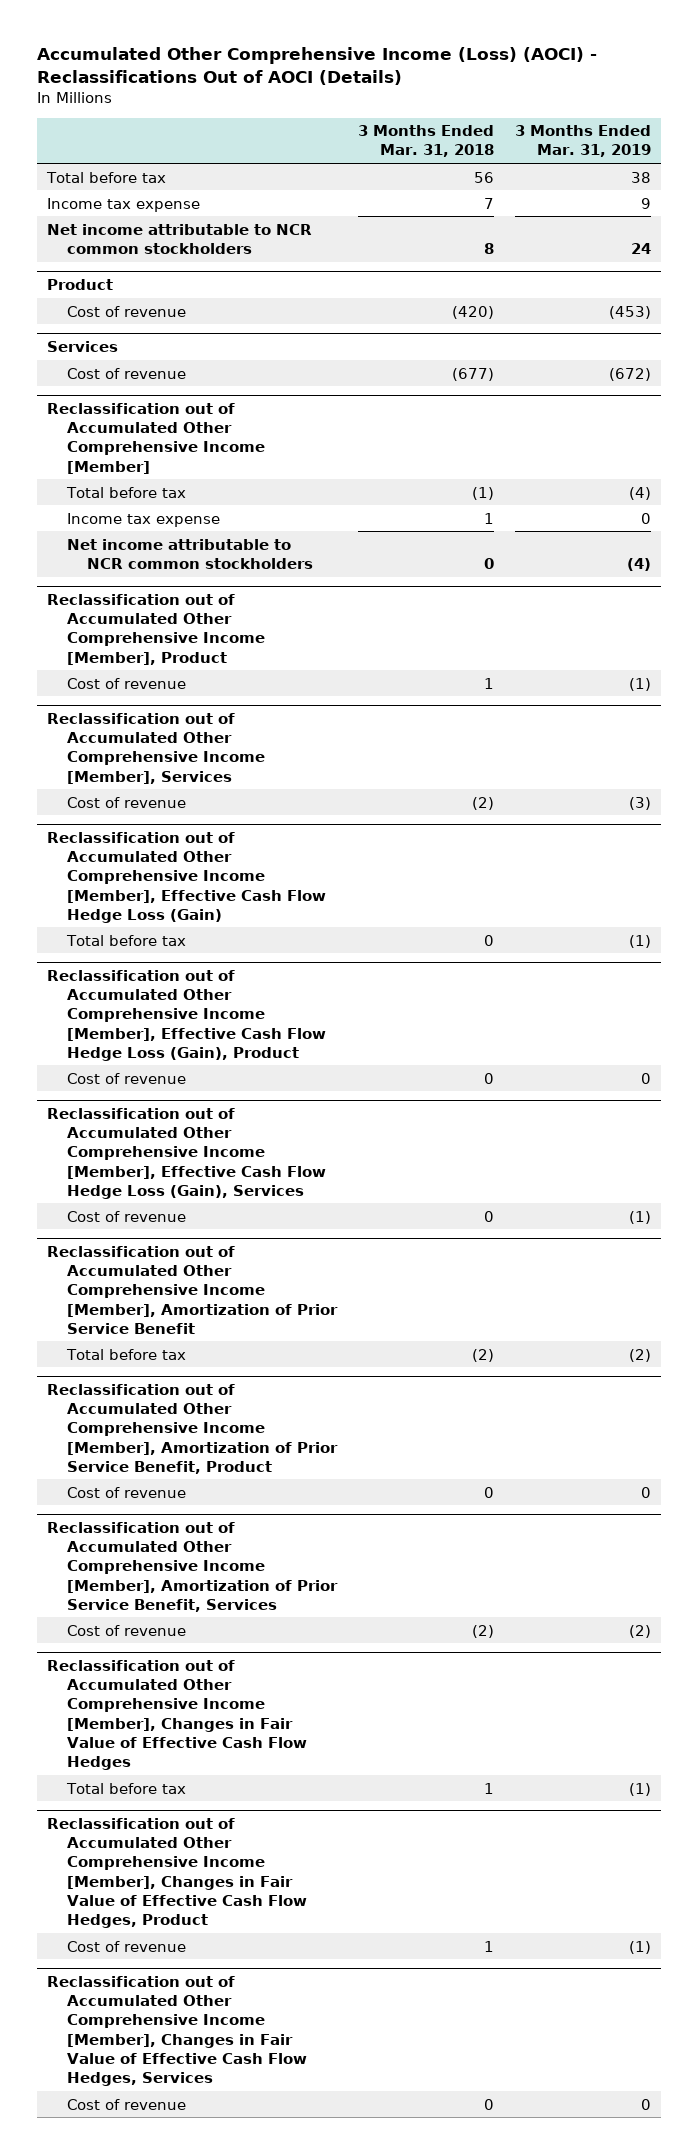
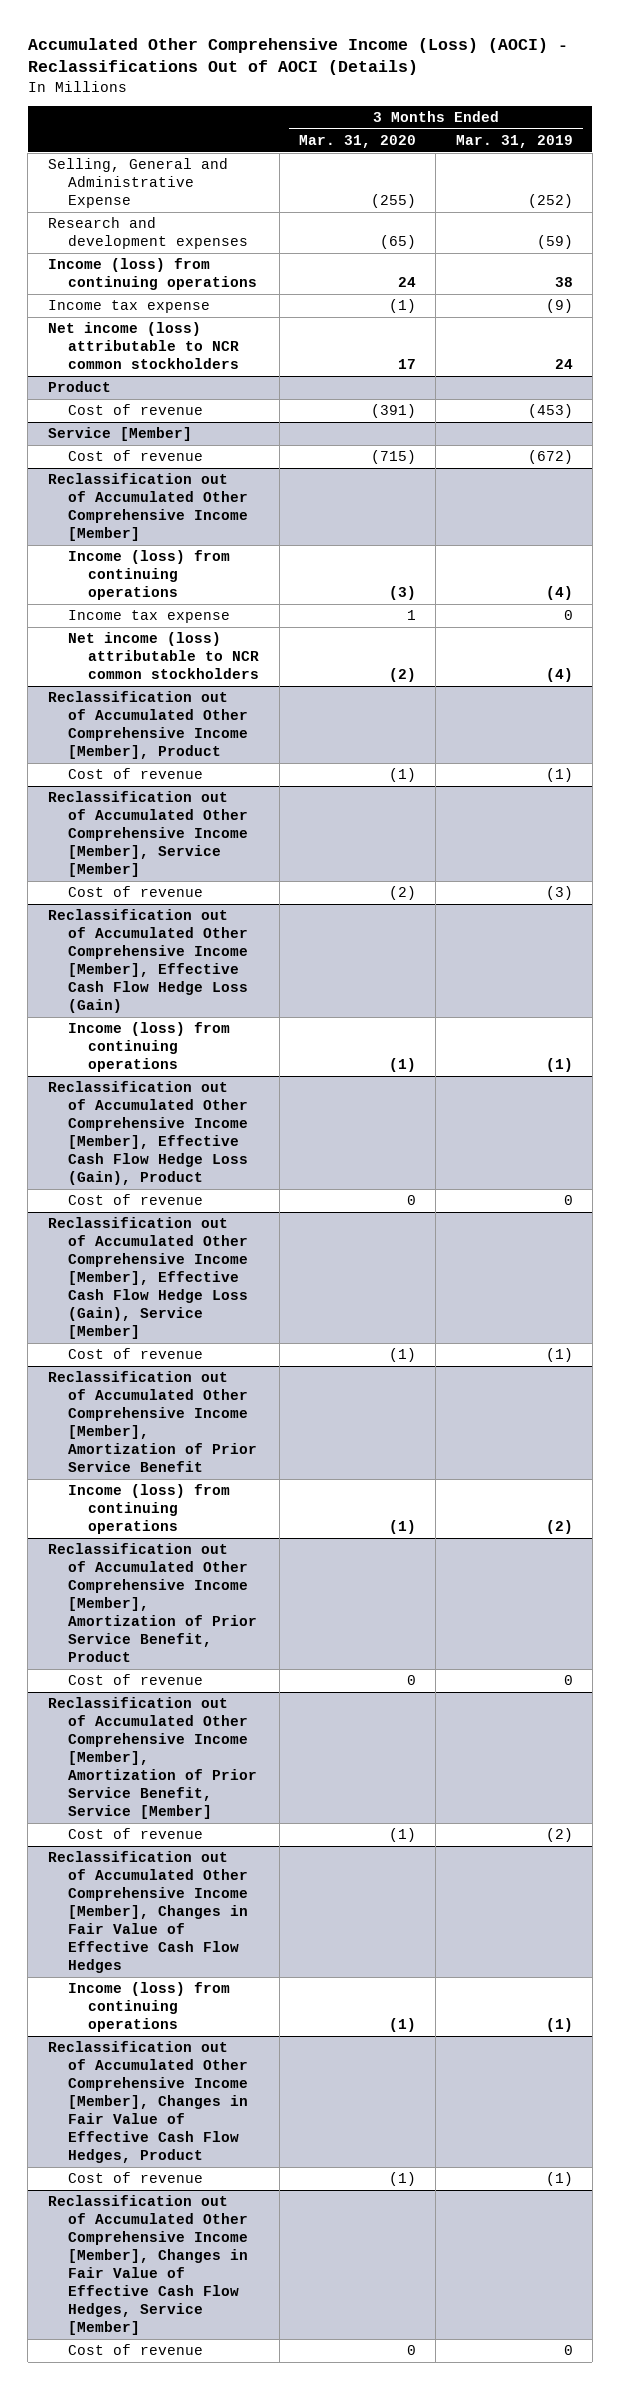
- | 3 Months Ended Mar. 31, 2018 | 3 Months Ended Mar. 31, 2019
+ | 3 Months Ended Mar. 31, 2020 | 3 Months Ended Mar. 31, 2019
- Total before tax | 56 | 38
- Income tax expense | 7 | 9
- Net income attributable to NCR common stockholders | 8 | 24
+ Selling, General and Administrative Expense | (255) | (252)
+ Research and development expenses | (65) | (59)
+ Income (loss) from continuing operations | 24 | 38
+ Income tax expense | (1) | (9)
+ Net income (loss) attributable to NCR common stockholders | 17 | 24
- Services
+ Service [Member]
@ Reclassification out of Accumulated Other Comprehensive Income [Member]
- Total before tax | (1) | (4)
+ Income (loss) from continuing operations | (3) | (4)
- Net income attributable to NCR common stockholders | 0 | (4)
+ Net income (loss) attributable to NCR common stockholders | (2) | (4)
- Reclassification out of Accumulated Other Comprehensive Income [Member], Services
+ Reclassification out of Accumulated Other Comprehensive Income [Member], Service [Member]
@ Reclassification out of Accumulated Other Comprehensive Income [Member], Effective Cash Flow Hedge Loss (Gain)
- Total before tax | 0 | (1)
+ Income (loss) from continuing operations | (1) | (1)
- Reclassification out of Accumulated Other Comprehensive Income [Member], Effective Cash Flow Hedge Loss (Gain), Services
+ Reclassification out of Accumulated Other Comprehensive Income [Member], Effective Cash Flow Hedge Loss (Gain), Service [Member]
@ Reclassification out of Accumulated Other Comprehensive Income [Member], Amortization of Prior Service Benefit
- Total before tax | (2) | (2)
+ Income (loss) from continuing operations | (1) | (2)
- Reclassification out of Accumulated Other Comprehensive Income [Member], Amortization of Prior Service Benefit, Services
+ Reclassification out of Accumulated Other Comprehensive Income [Member], Amortization of Prior Service Benefit, Service [Member]
@ Reclassification out of Accumulated Other Comprehensive Income [Member], Changes in Fair Value of Effective Cash Flow Hedges
- Total before tax | 1 | (1)
+ Income (loss) from continuing operations | (1) | (1)
- Reclassification out of Accumulated Other Comprehensive Income [Member], Changes in Fair Value of Effective Cash Flow Hedges, Services
+ Reclassification out of Accumulated Other Comprehensive Income [Member], Changes in Fair Value of Effective Cash Flow Hedges, Service [Member]

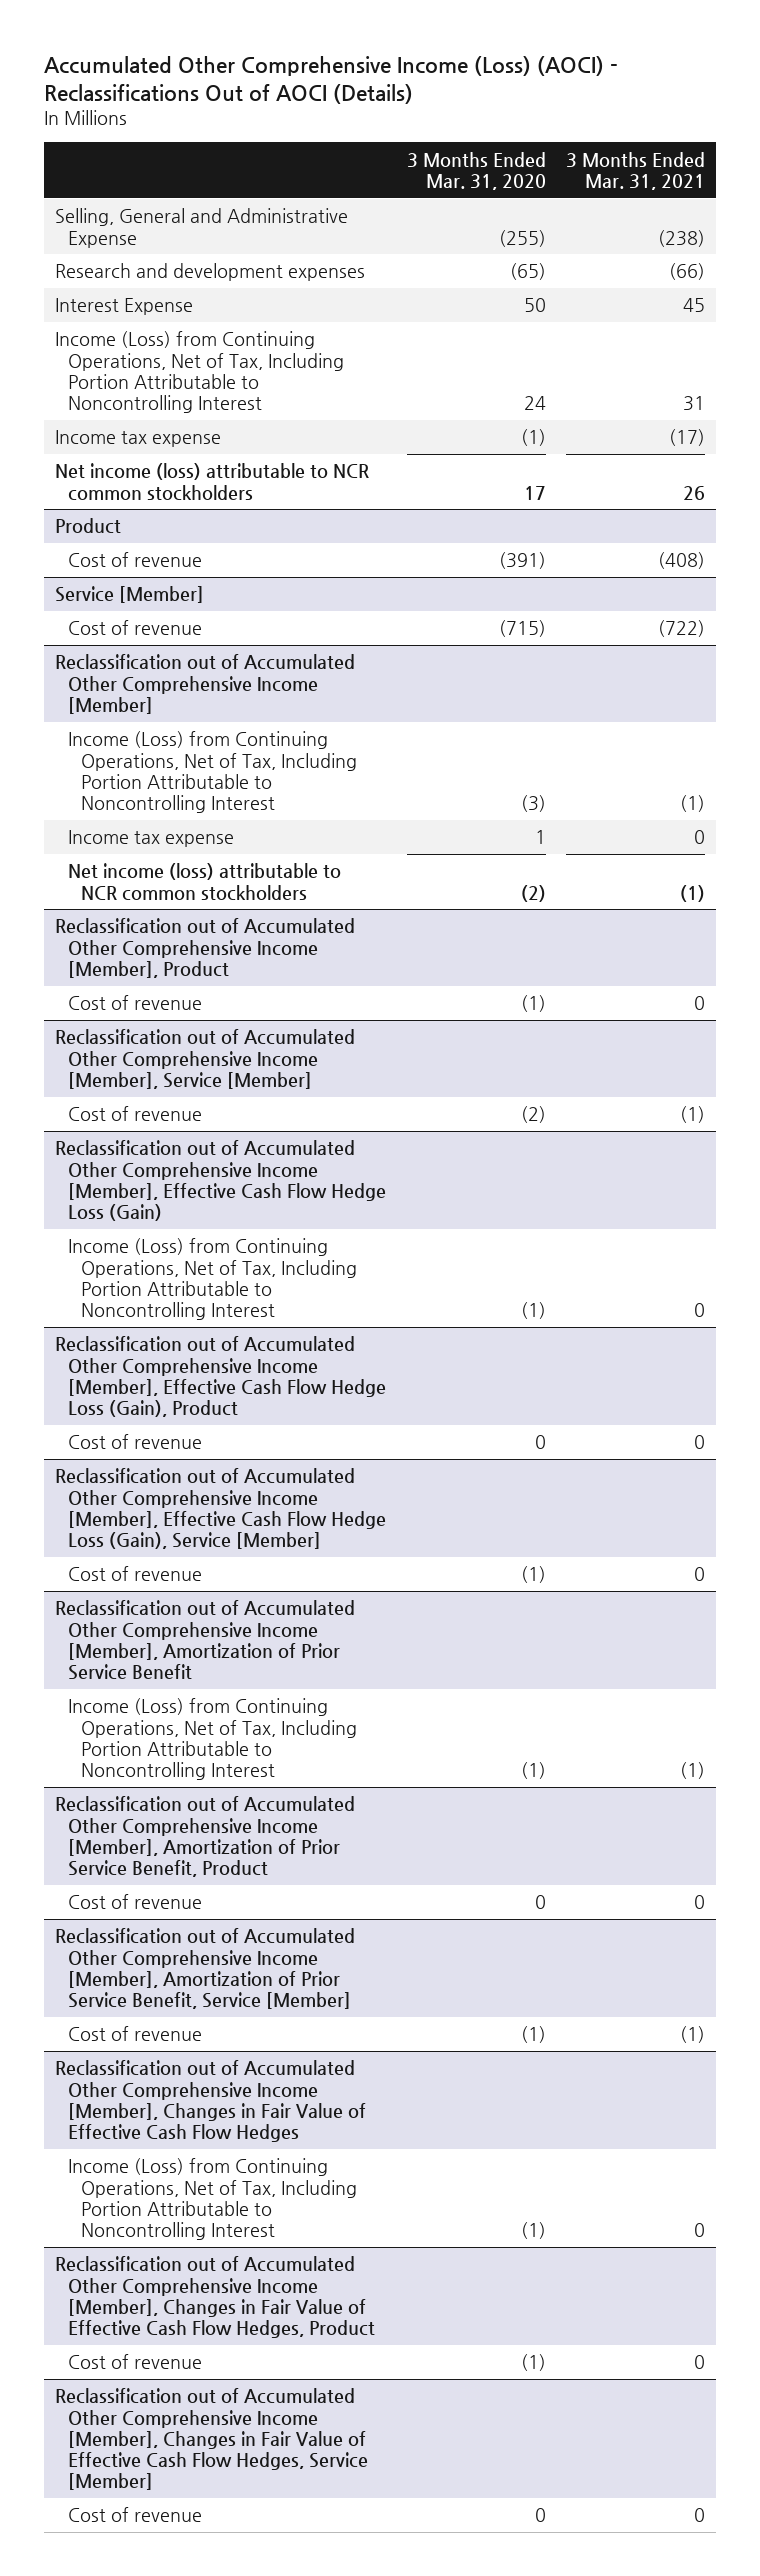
- | 3 Months Ended Mar. 31, 2020 | 3 Months Ended Mar. 31, 2019
+ | 3 Months Ended Mar. 31, 2020 | 3 Months Ended Mar. 31, 2021
- Income (loss) from continuing operations | 24 | 38
+ Interest Expense | 50 | 45
+ Income (Loss) from Continuing Operations, Net of Tax, Including Portion Attributable to Noncontrolling Interest | 24 | 31
@ Reclassification out of Accumulated Other Comprehensive Income [Member]
- Income (loss) from continuing operations | (3) | (4)
+ Income (Loss) from Continuing Operations, Net of Tax, Including Portion Attributable to Noncontrolling Interest | (3) | (1)
@ Reclassification out of Accumulated Other Comprehensive Income [Member], Effective Cash Flow Hedge Loss (Gain)
- Income (loss) from continuing operations | (1) | (1)
+ Income (Loss) from Continuing Operations, Net of Tax, Including Portion Attributable to Noncontrolling Interest | (1) | 0
@ Reclassification out of Accumulated Other Comprehensive Income [Member], Amortization of Prior Service Benefit
- Income (loss) from continuing operations | (1) | (2)
+ Income (Loss) from Continuing Operations, Net of Tax, Including Portion Attributable to Noncontrolling Interest | (1) | (1)
@ Reclassification out of Accumulated Other Comprehensive Income [Member], Changes in Fair Value of Effective Cash Flow Hedges
- Income (loss) from continuing operations | (1) | (1)
+ Income (Loss) from Continuing Operations, Net of Tax, Including Portion Attributable to Noncontrolling Interest | (1) | 0

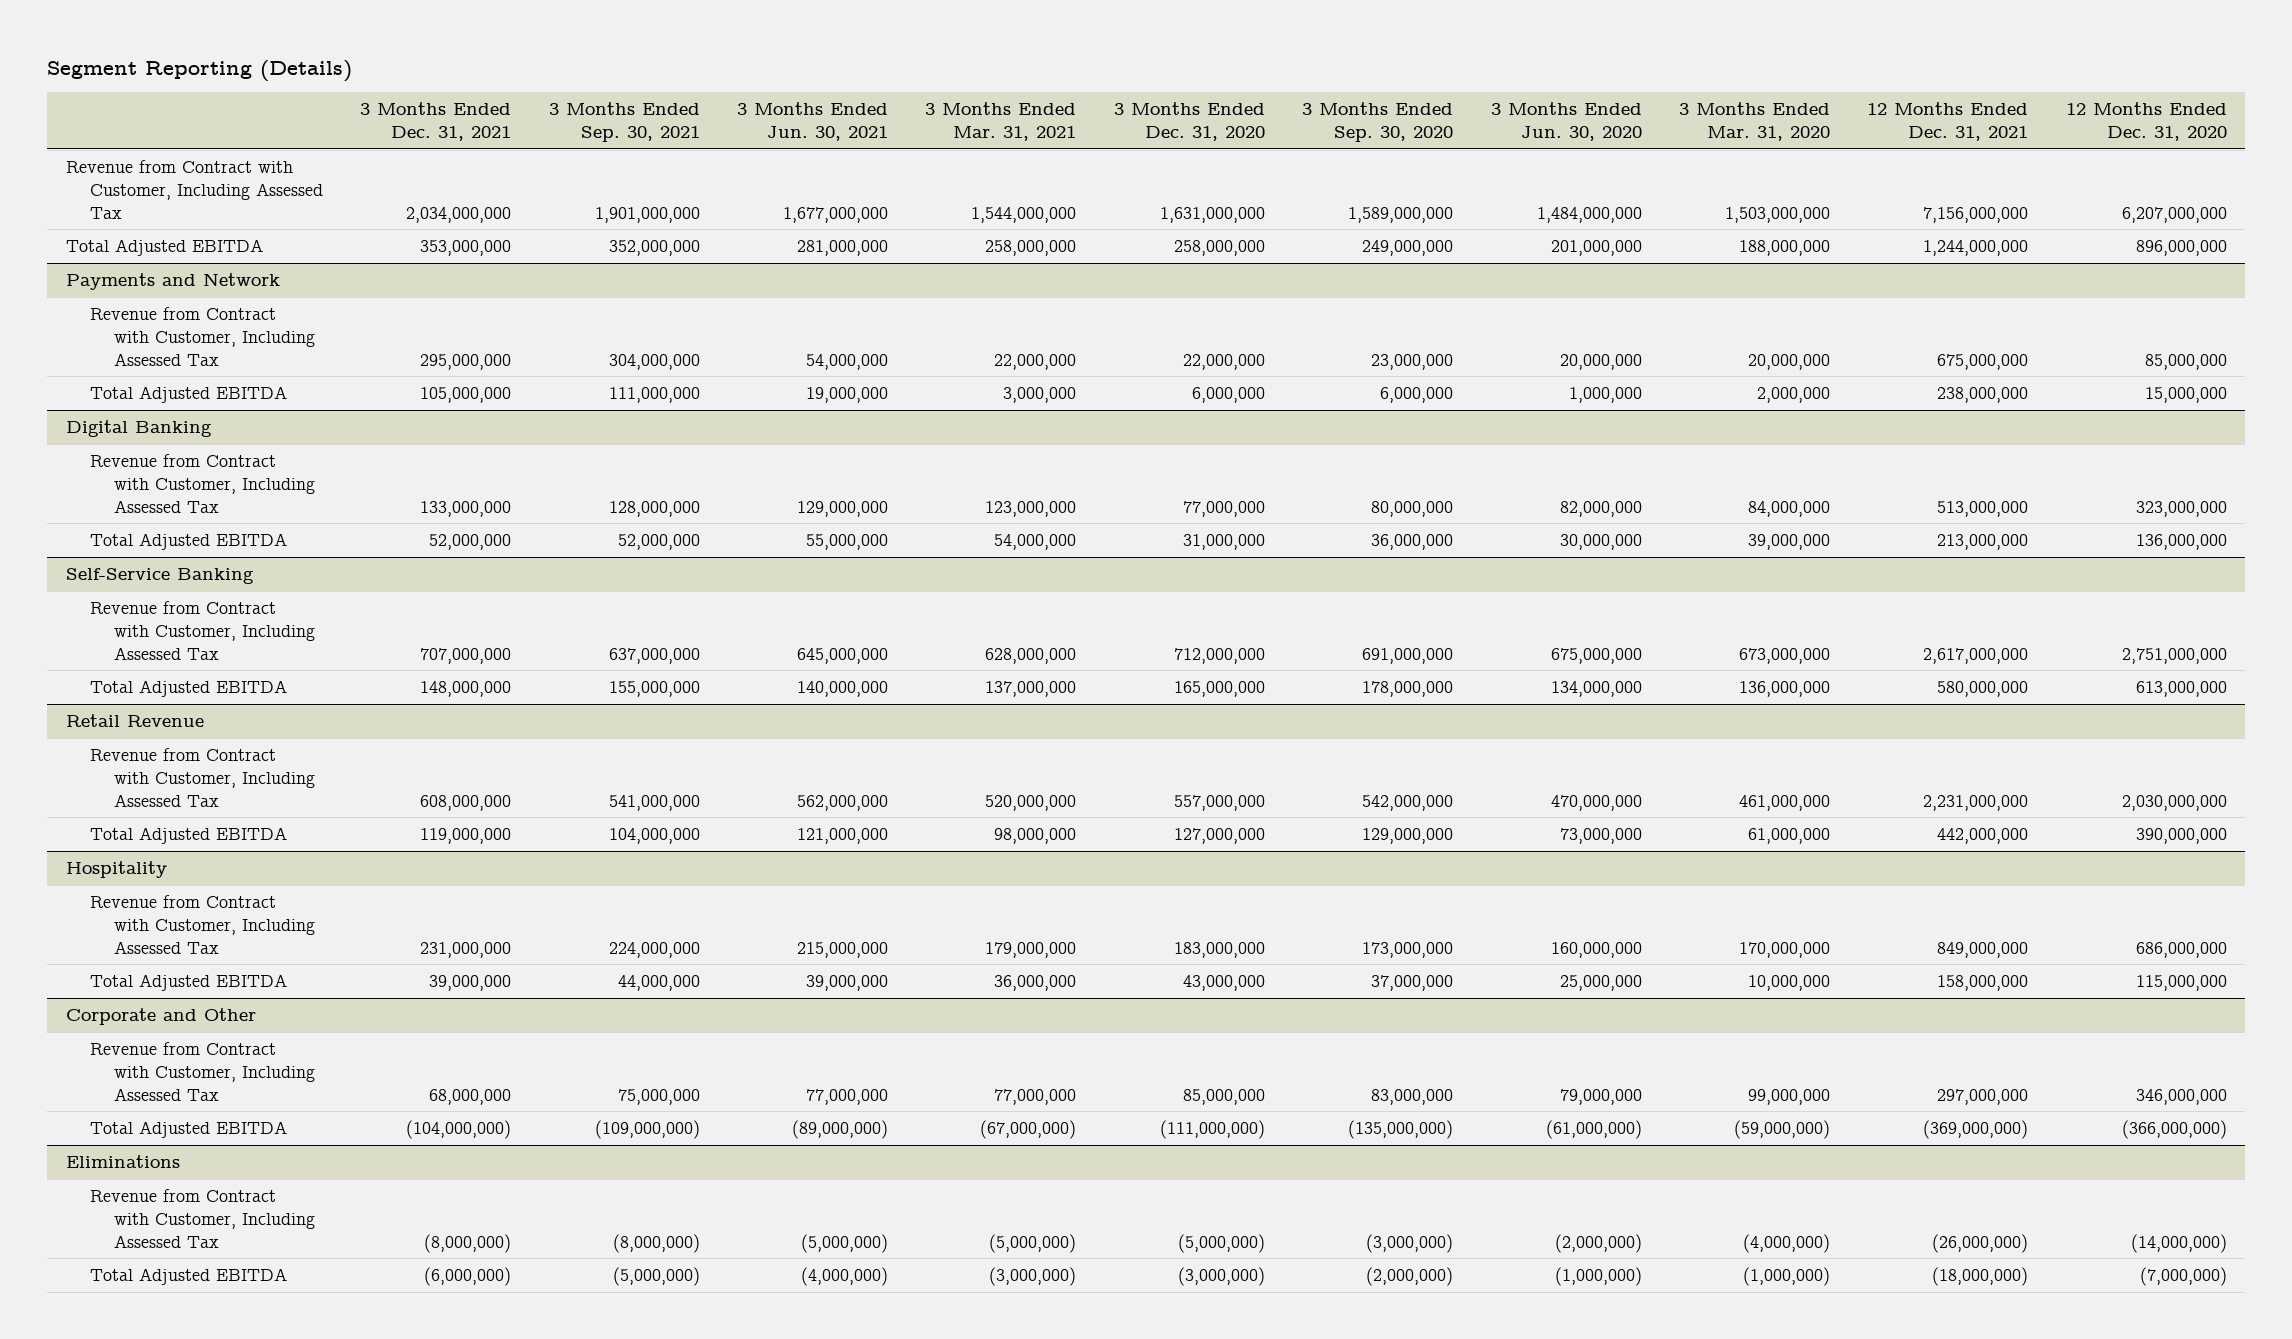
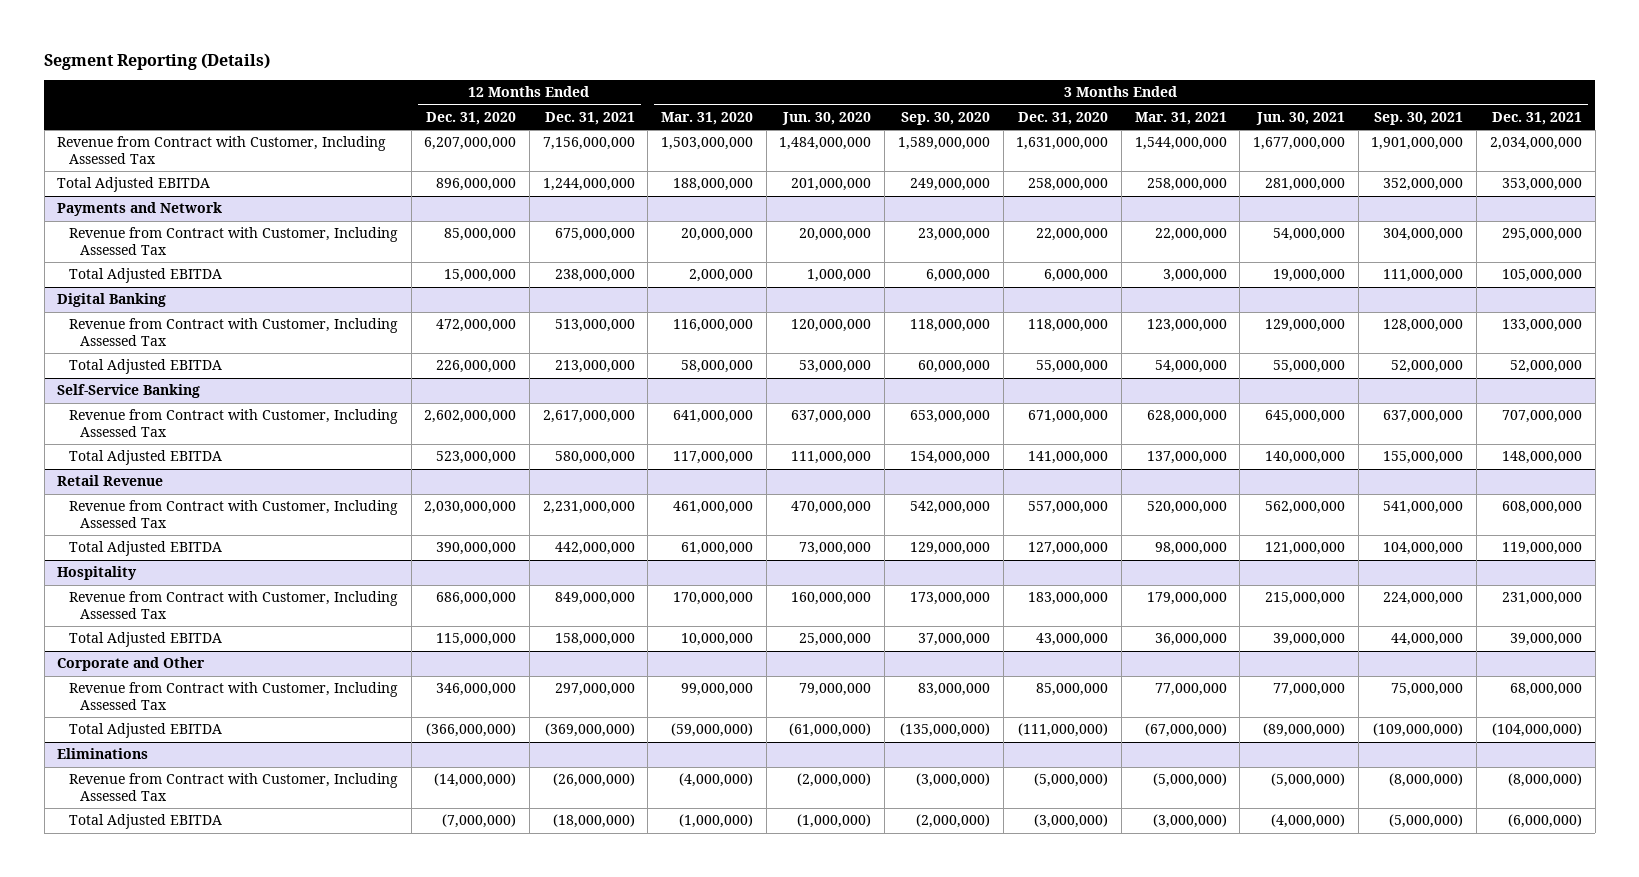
- | 3 Months Ended Dec. 31, 2021 | 3 Months Ended Sep. 30, 2021 | 3 Months Ended Jun. 30, 2021 | 3 Months Ended Mar. 31, 2021 | 3 Months Ended Dec. 31, 2020 | 3 Months Ended Sep. 30, 2020 | 3 Months Ended Jun. 30, 2020 | 3 Months Ended Mar. 31, 2020 | 12 Months Ended Dec. 31, 2021 | 12 Months Ended Dec. 31, 2020
+ | 12 Months Ended Dec. 31, 2020 | 12 Months Ended Dec. 31, 2021 | 3 Months Ended Mar. 31, 2020 | 3 Months Ended Jun. 30, 2020 | 3 Months Ended Sep. 30, 2020 | 3 Months Ended Dec. 31, 2020 | 3 Months Ended Mar. 31, 2021 | 3 Months Ended Jun. 30, 2021 | 3 Months Ended Sep. 30, 2021 | 3 Months Ended Dec. 31, 2021
@ Digital Banking
- Revenue from Contract with Customer, Including Assessed Tax | 133,000,000 | 128,000,000 | 129,000,000 | 123,000,000 | 77,000,000 | 80,000,000 | 82,000,000 | 84,000,000 | 513,000,000 | 323,000,000
- Total Adjusted EBITDA | 52,000,000 | 52,000,000 | 55,000,000 | 54,000,000 | 31,000,000 | 36,000,000 | 30,000,000 | 39,000,000 | 213,000,000 | 136,000,000
+ Revenue from Contract with Customer, Including Assessed Tax | 472,000,000 | 513,000,000 | 116,000,000 | 120,000,000 | 118,000,000 | 118,000,000 | 123,000,000 | 129,000,000 | 128,000,000 | 133,000,000
+ Total Adjusted EBITDA | 226,000,000 | 213,000,000 | 58,000,000 | 53,000,000 | 60,000,000 | 55,000,000 | 54,000,000 | 55,000,000 | 52,000,000 | 52,000,000
@ Self-Service Banking
- Revenue from Contract with Customer, Including Assessed Tax | 707,000,000 | 637,000,000 | 645,000,000 | 628,000,000 | 712,000,000 | 691,000,000 | 675,000,000 | 673,000,000 | 2,617,000,000 | 2,751,000,000
- Total Adjusted EBITDA | 148,000,000 | 155,000,000 | 140,000,000 | 137,000,000 | 165,000,000 | 178,000,000 | 134,000,000 | 136,000,000 | 580,000,000 | 613,000,000
+ Revenue from Contract with Customer, Including Assessed Tax | 2,602,000,000 | 2,617,000,000 | 641,000,000 | 637,000,000 | 653,000,000 | 671,000,000 | 628,000,000 | 645,000,000 | 637,000,000 | 707,000,000
+ Total Adjusted EBITDA | 523,000,000 | 580,000,000 | 117,000,000 | 111,000,000 | 154,000,000 | 141,000,000 | 137,000,000 | 140,000,000 | 155,000,000 | 148,000,000

